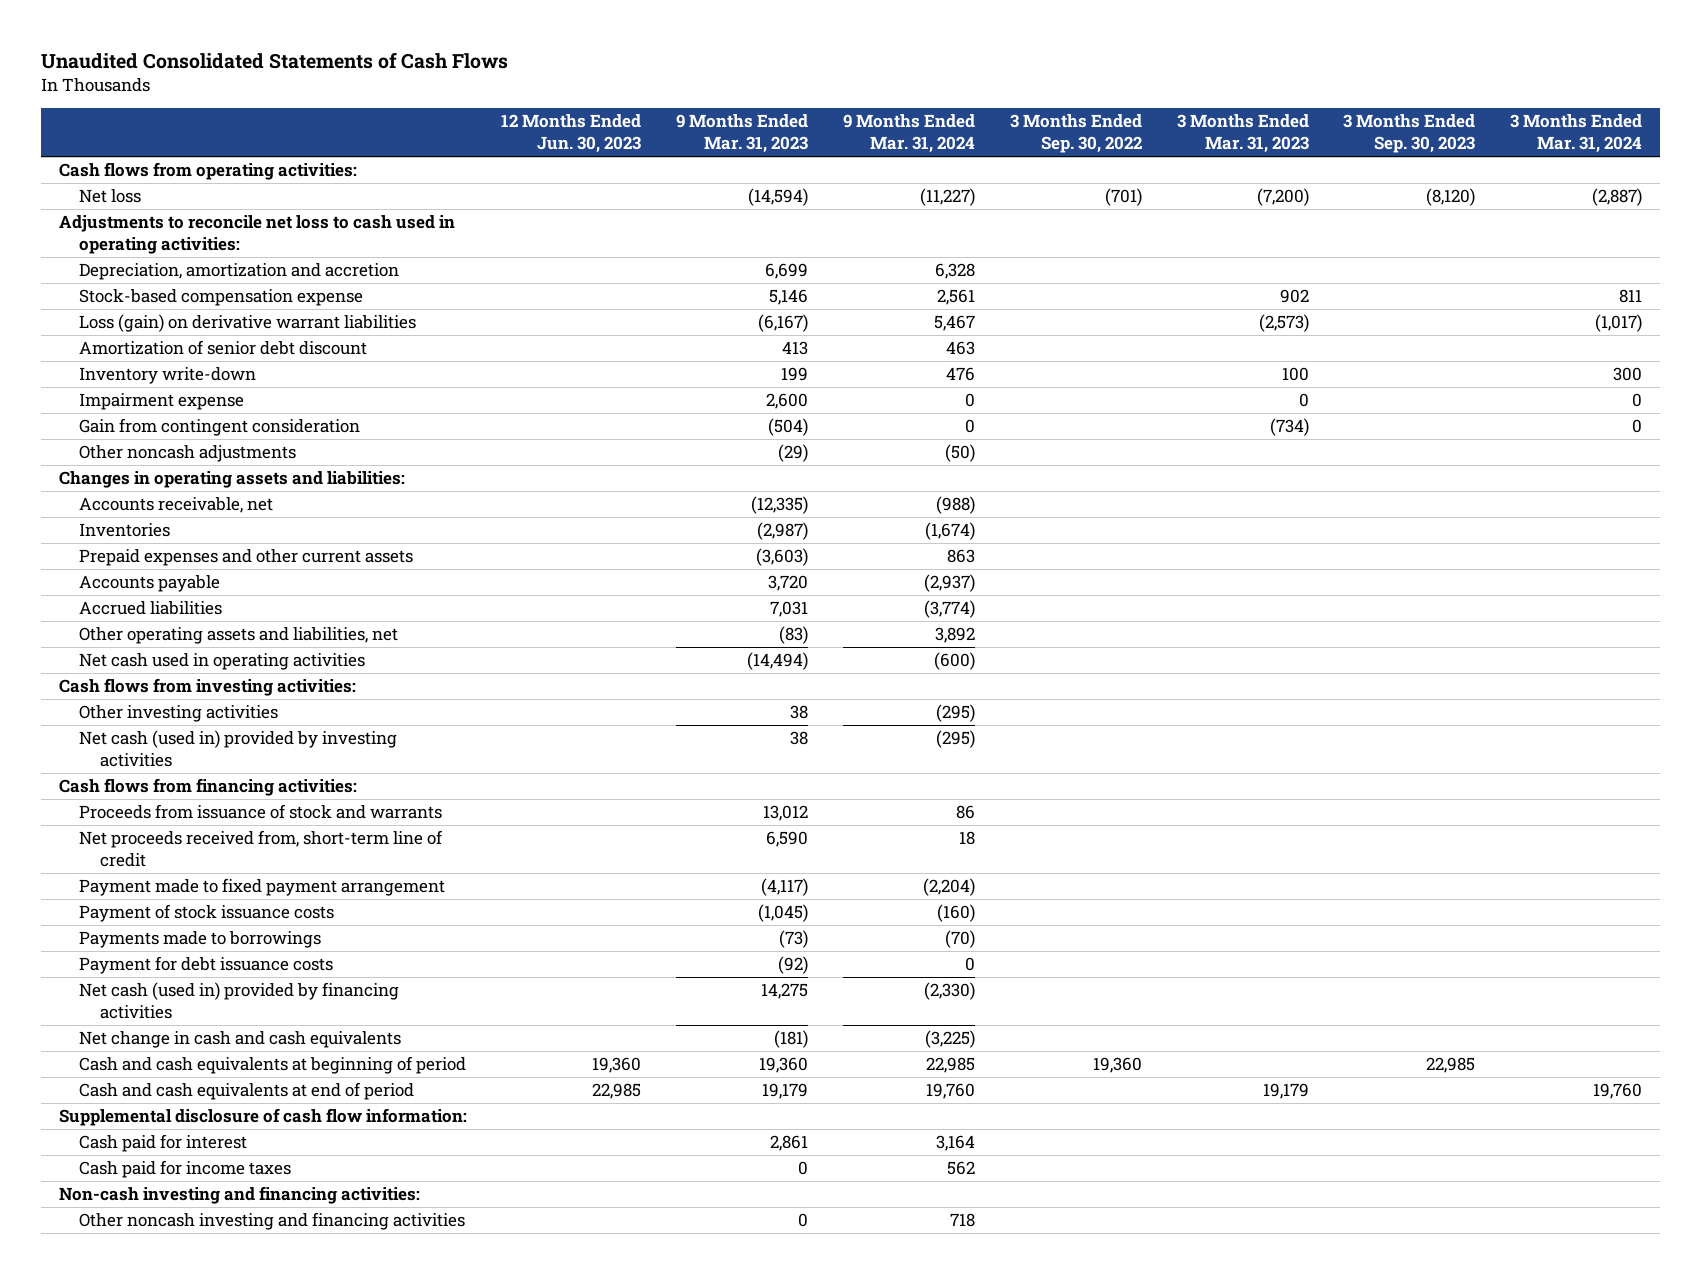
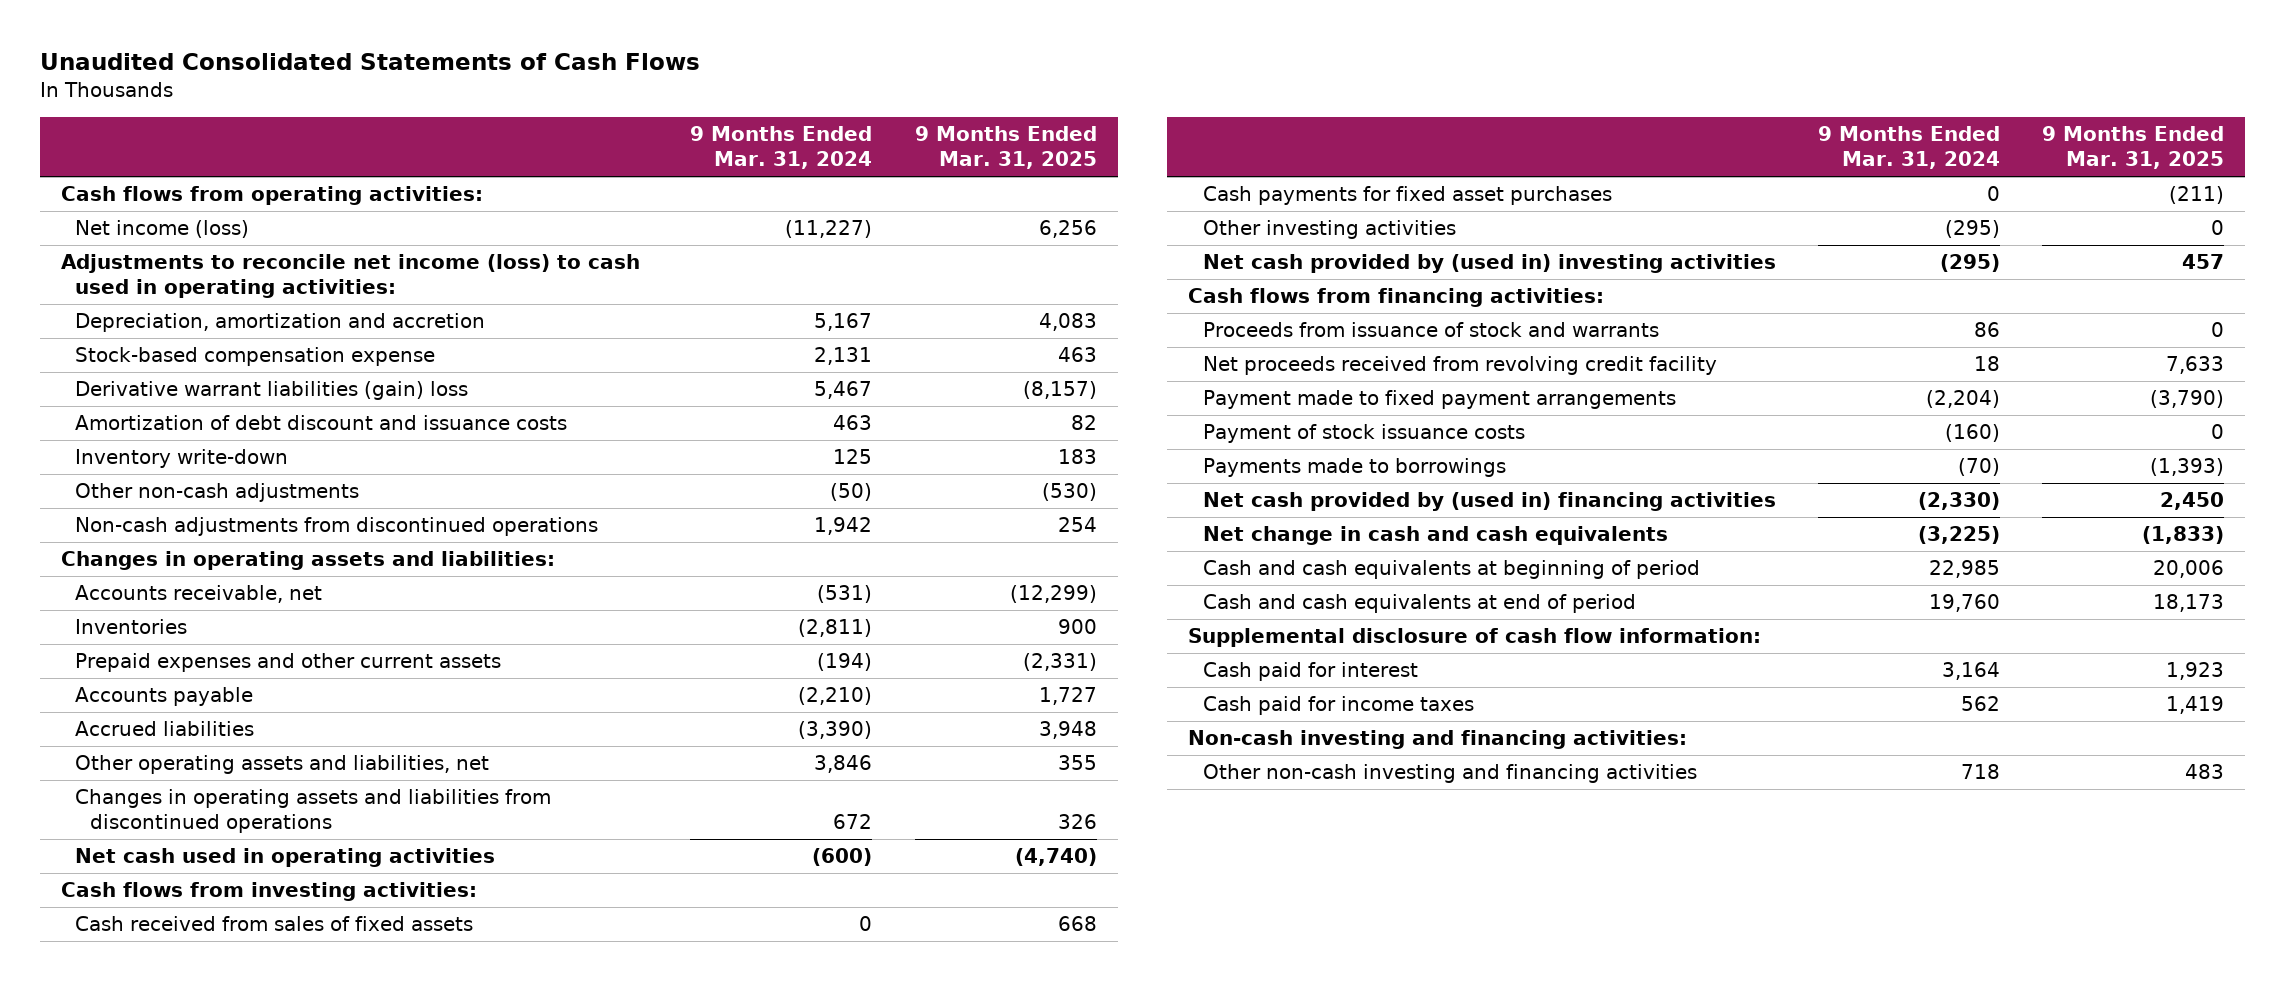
- | 12 Months Ended Jun. 30, 2023 | 9 Months Ended Mar. 31, 2023 | 9 Months Ended Mar. 31, 2024 | 3 Months Ended Sep. 30, 2022 | 3 Months Ended Mar. 31, 2023 | 3 Months Ended Sep. 30, 2023 | 3 Months Ended Mar. 31, 2024
+ | 9 Months Ended Mar. 31, 2024 | 9 Months Ended Mar. 31, 2025
- Net loss | | (14,594) | (11,227) | (701) | (7,200) | (8,120) | (2,887)
- Adjustments to reconcile net loss to cash used in operating activities:
- Depreciation, amortization and accretion | | 6,699 | 6,328 | | | |
- Stock-based compensation expense | | 5,146 | 2,561 | | 902 | | 811
- Loss (gain) on derivative warrant liabilities | | (6,167) | 5,467 | | (2,573) | | (1,017)
- Amortization of senior debt discount | | 413 | 463 | | | |
- Inventory write-down | | 199 | 476 | | 100 | | 300
- Impairment expense | | 2,600 | 0 | | 0 | | 0
- Gain from contingent consideration | | (504) | 0 | | (734) | | 0
- Other noncash adjustments | | (29) | (50) | | | |
+ Net income (loss) | (11,227) | 6,256
+ Adjustments to reconcile net income (loss) to cash used in operating activities:
+ Depreciation, amortization and accretion | 5,167 | 4,083
+ Stock-based compensation expense | 2,131 | 463
+ Derivative warrant liabilities (gain) loss | 5,467 | (8,157)
+ Amortization of debt discount and issuance costs | 463 | 82
+ Inventory write-down | 125 | 183
+ Other non-cash adjustments | (50) | (530)
+ Non-cash adjustments from discontinued operations | 1,942 | 254
- Accounts receivable, net | | (12,335) | (988) | | | |
- Inventories | | (2,987) | (1,674) | | | |
- Prepaid expenses and other current assets | | (3,603) | 863 | | | |
- Accounts payable | | 3,720 | (2,937) | | | |
- Accrued liabilities | | 7,031 | (3,774) | | | |
- Other operating assets and liabilities, net | | (83) | 3,892 | | | |
+ Accounts receivable, net | (531) | (12,299)
+ Inventories | (2,811) | 900
+ Prepaid expenses and other current assets | (194) | (2,331)
+ Accounts payable | (2,210) | 1,727
+ Accrued liabilities | (3,390) | 3,948
+ Other operating assets and liabilities, net | 3,846 | 355
+ Changes in operating assets and liabilities from discontinued operations | 672 | 326
+ Cash received from sales of fixed assets | 0 | 668
+ Cash payments for fixed asset purchases | 0 | (211)
- Net cash (used in) provided by investing activities | | 38 | (295) | | | |
+ Net cash provided by (used in) investing activities | (295) | 457
- Net proceeds received from, short-term line of credit | | 6,590 | 18 | | | |
- Payment made to fixed payment arrangement | | (4,117) | (2,204) | | | |
+ Net proceeds received from revolving credit facility | 18 | 7,633
+ Payment made to fixed payment arrangements | (2,204) | (3,790)
- Payment for debt issuance costs | | (92) | 0 | | | |
- Net cash (used in) provided by financing activities | | 14,275 | (2,330) | | | |
+ Net cash provided by (used in) financing activities | (2,330) | 2,450
- Other noncash investing and financing activities | | 0 | 718 | | | |
+ Other non-cash investing and financing activities | 718 | 483

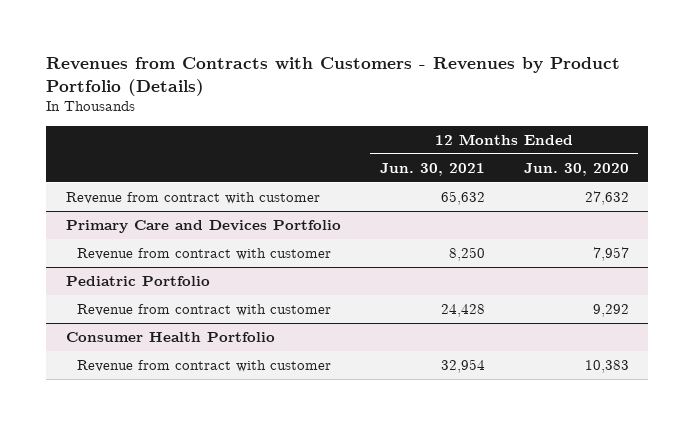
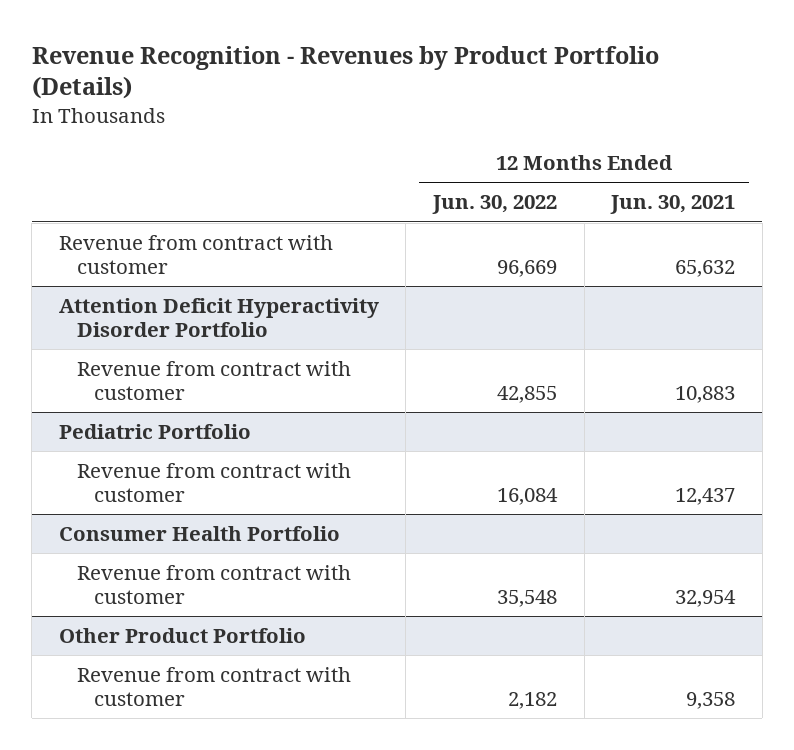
- Revenues from Contracts with Customers - Revenues by Product Portfolio (Details)
+ Revenue Recognition - Revenues by Product Portfolio (Details)
- | 12 Months Ended Jun. 30, 2021 | 12 Months Ended Jun. 30, 2020
+ | 12 Months Ended Jun. 30, 2022 | 12 Months Ended Jun. 30, 2021
- Primary Care and Devices Portfolio
- Revenue from contract with customer | 8,250 | 7,957
+ Attention Deficit Hyperactivity Disorder Portfolio
+ Revenue from contract with customer | 42,855 | 10,883
@ Pediatric Portfolio
- Revenue from contract with customer | 24,428 | 9,292
+ Revenue from contract with customer | 16,084 | 12,437
+ Other Product Portfolio
+ Revenue from contract with customer | 2,182 | 9,358

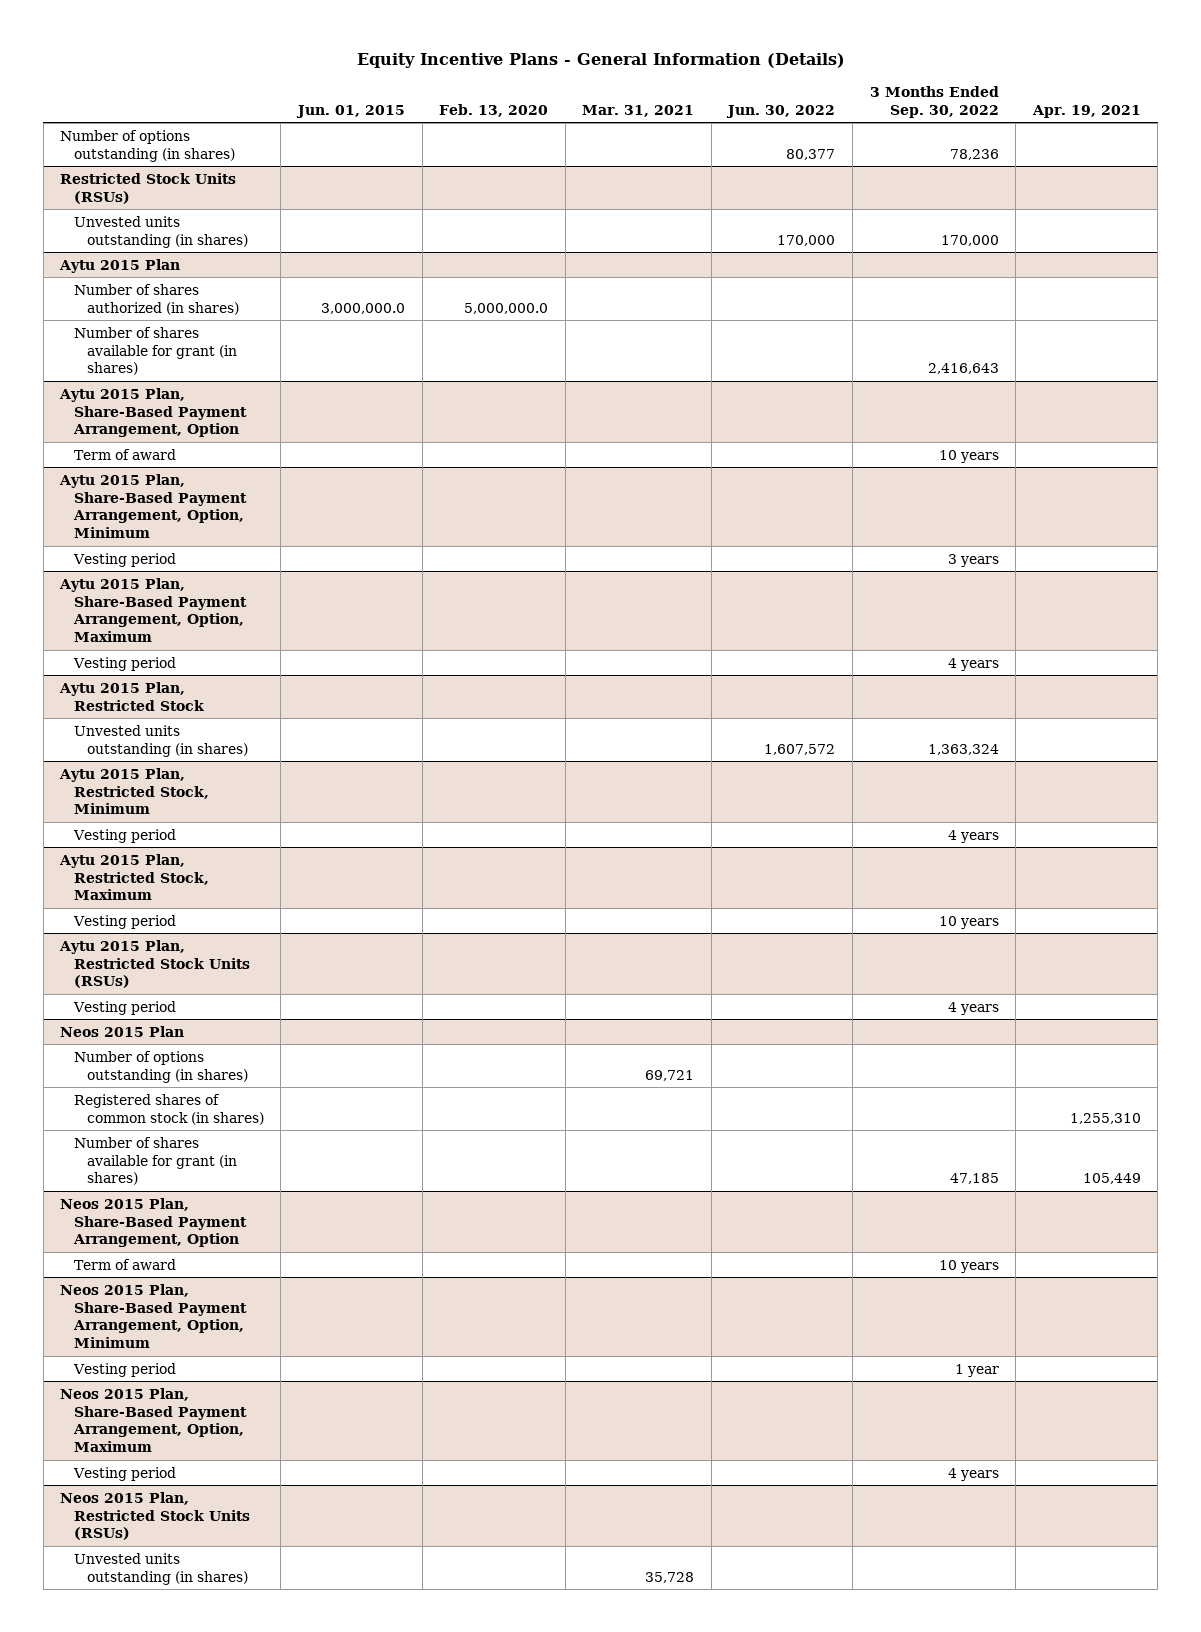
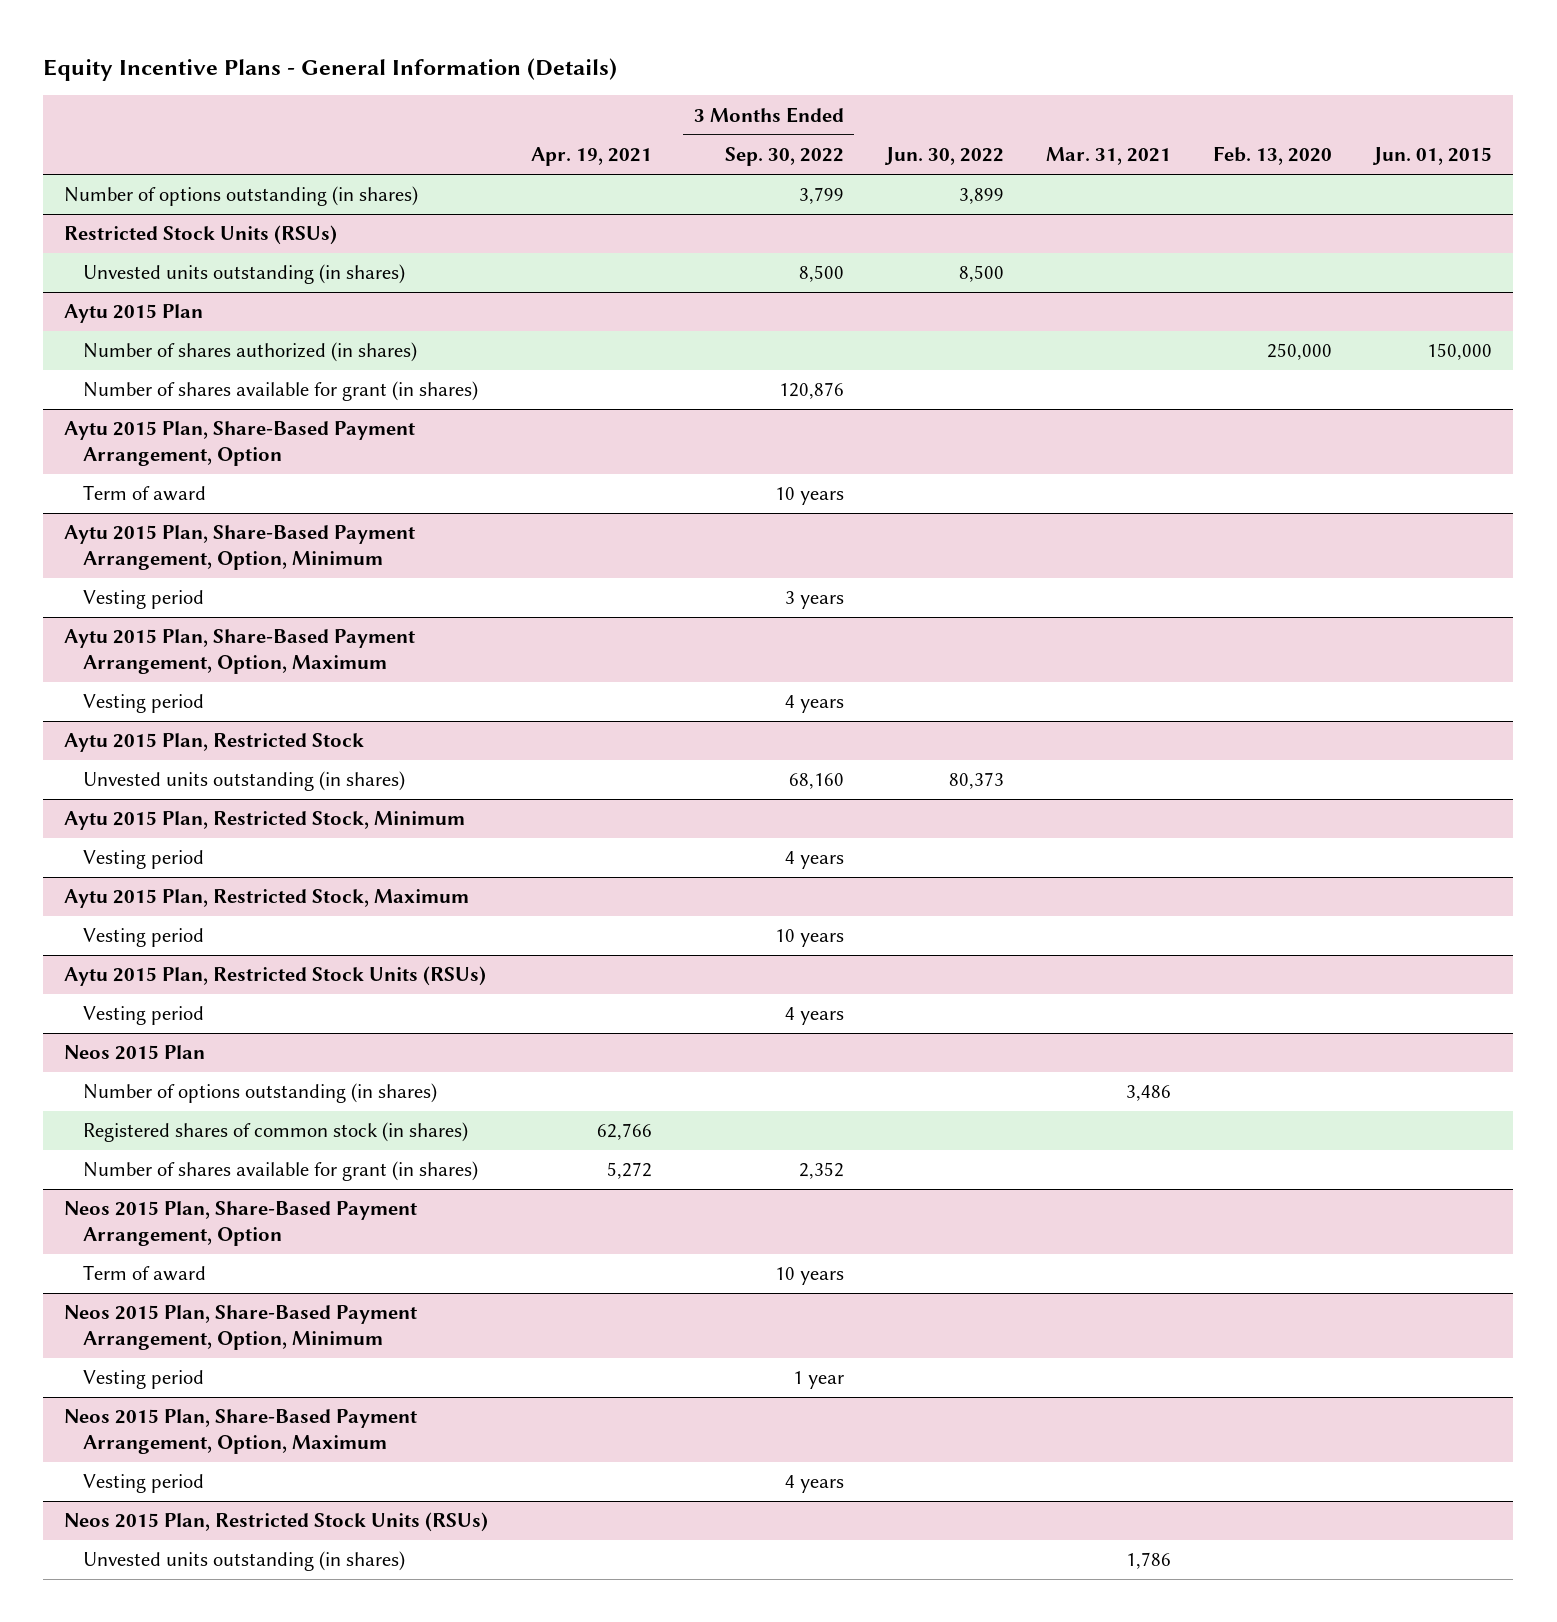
- | Jun. 01, 2015 | Feb. 13, 2020 | Mar. 31, 2021 | Jun. 30, 2022 | 3 Months Ended Sep. 30, 2022 | Apr. 19, 2021
+ | Apr. 19, 2021 | 3 Months Ended Sep. 30, 2022 | Jun. 30, 2022 | Mar. 31, 2021 | Feb. 13, 2020 | Jun. 01, 2015
- Number of options outstanding (in shares) | | | | 80,377 | 78,236 |
+ Number of options outstanding (in shares) | | 3,799 | 3,899 | | |
@ Restricted Stock Units (RSUs)
- Unvested units outstanding (in shares) | | | | 170,000 | 170,000 |
+ Unvested units outstanding (in shares) | | 8,500 | 8,500 | | |
@ Aytu 2015 Plan
- Number of shares authorized (in shares) | 3,000,000.0 | 5,000,000.0 | | | |
- Number of shares available for grant (in shares) | | | | | 2,416,643 |
+ Number of shares authorized (in shares) | | | | | 250,000 | 150,000
+ Number of shares available for grant (in shares) | | 120,876 | | | |
@ Aytu 2015 Plan, Restricted Stock
- Unvested units outstanding (in shares) | | | | 1,607,572 | 1,363,324 |
+ Unvested units outstanding (in shares) | | 68,160 | 80,373 | | |
@ Neos 2015 Plan
- Number of options outstanding (in shares) | | | 69,721 | | |
- Registered shares of common stock (in shares) | | | | | | 1,255,310
- Number of shares available for grant (in shares) | | | | | 47,185 | 105,449
+ Number of options outstanding (in shares) | | | | 3,486 | |
+ Registered shares of common stock (in shares) | 62,766 | | | | |
+ Number of shares available for grant (in shares) | 5,272 | 2,352 | | | |
@ Neos 2015 Plan, Restricted Stock Units (RSUs)
- Unvested units outstanding (in shares) | | | 35,728 | | |
+ Unvested units outstanding (in shares) | | | | 1,786 | |

